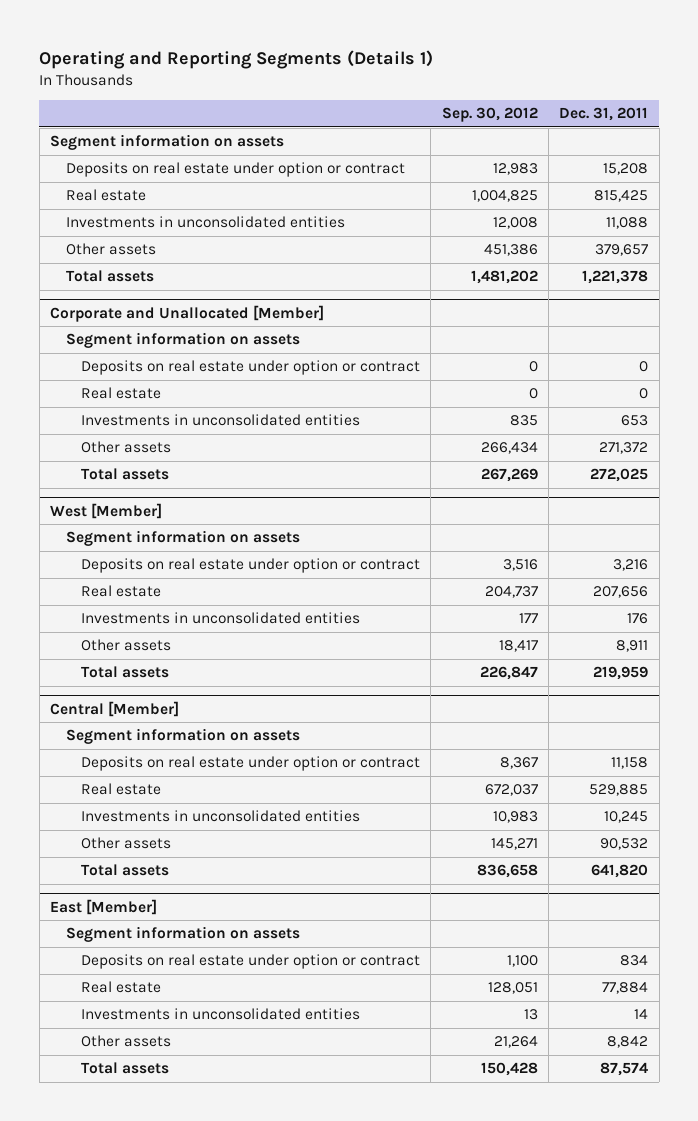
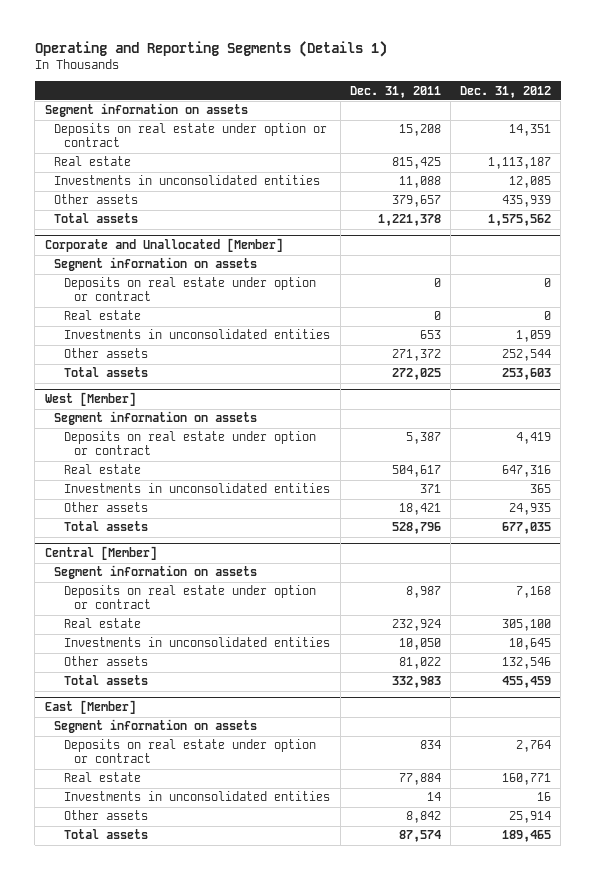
- | Sep. 30, 2012 | Dec. 31, 2011
+ | Dec. 31, 2011 | Dec. 31, 2012
@ West [Member]
- Deposits on real estate under option or contract | 3,516 | 3,216
- Real estate | 204,737 | 207,656
- Investments in unconsolidated entities | 177 | 176
- Other assets | 18,417 | 8,911
- Total assets | 226,847 | 219,959
+ Deposits on real estate under option or contract | 5,387 | 4,419
+ Real estate | 504,617 | 647,316
+ Investments in unconsolidated entities | 371 | 365
+ Other assets | 18,421 | 24,935
+ Total assets | 528,796 | 677,035
@ Central [Member]
- Deposits on real estate under option or contract | 8,367 | 11,158
- Real estate | 672,037 | 529,885
- Investments in unconsolidated entities | 10,983 | 10,245
- Other assets | 145,271 | 90,532
- Total assets | 836,658 | 641,820
+ Deposits on real estate under option or contract | 8,987 | 7,168
+ Real estate | 232,924 | 305,100
+ Investments in unconsolidated entities | 10,050 | 10,645
+ Other assets | 81,022 | 132,546
+ Total assets | 332,983 | 455,459

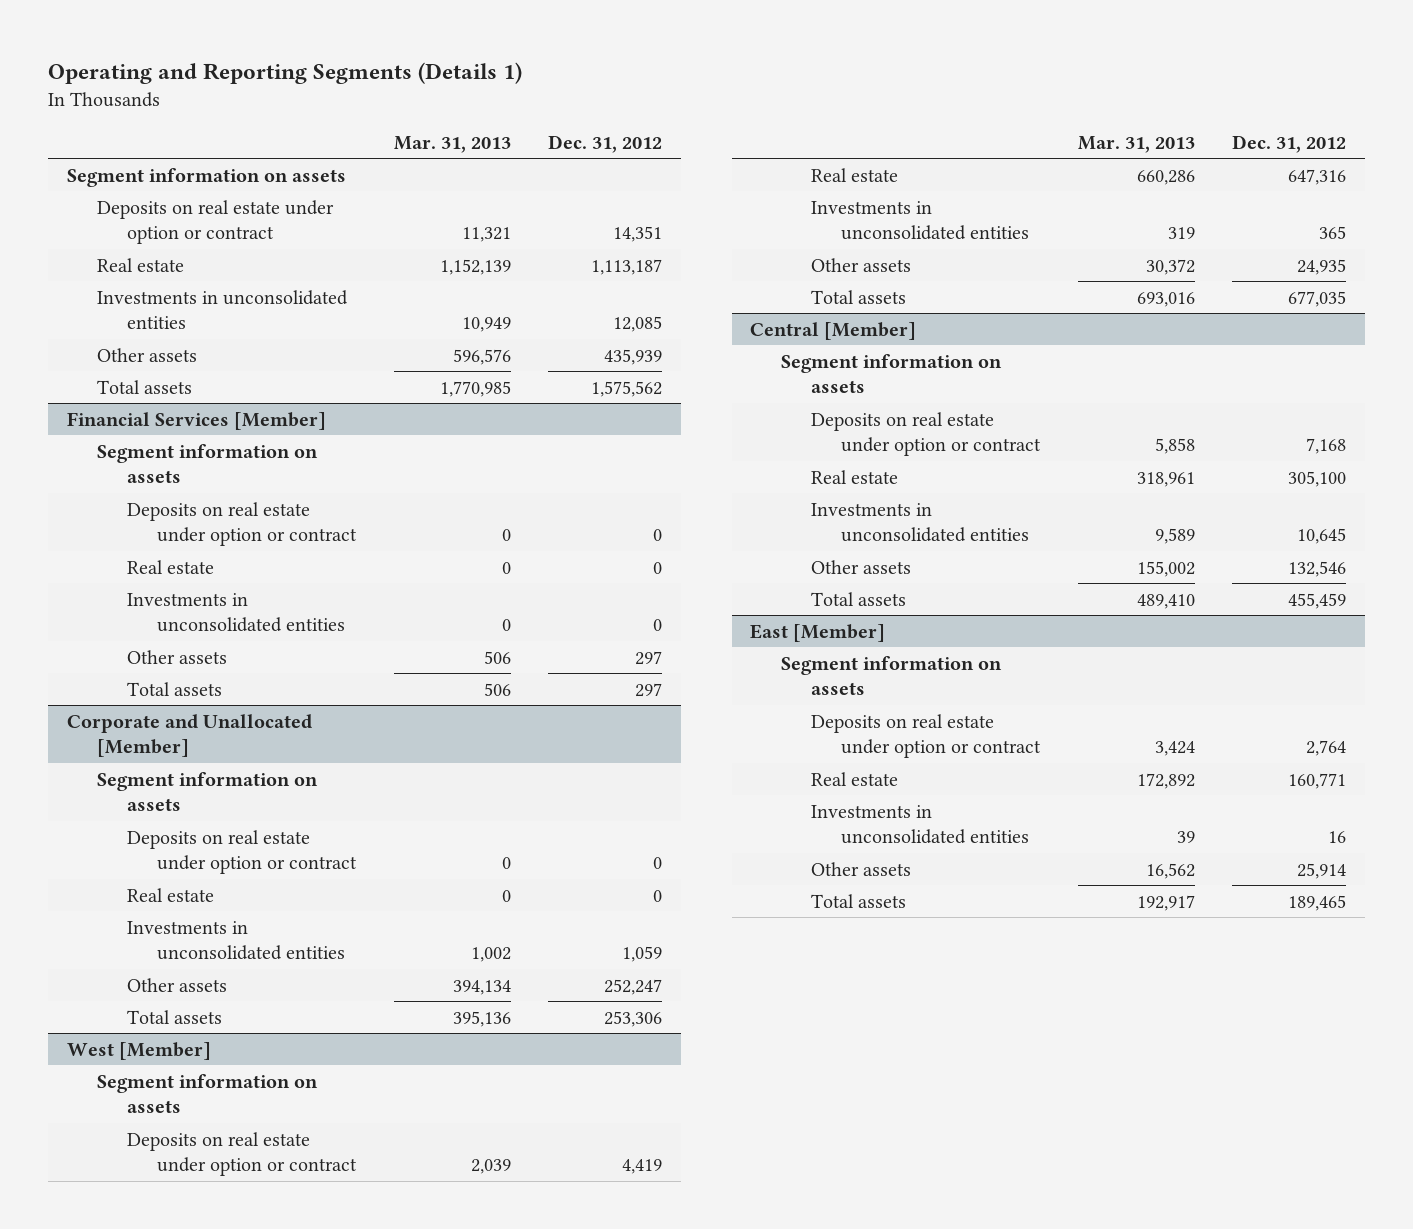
- | Dec. 31, 2011 | Dec. 31, 2012
+ | Mar. 31, 2013 | Dec. 31, 2012
+ Financial Services [Member]
+ Segment information on assets
+ Deposits on real estate under option or contract | 0 | 0
+ Real estate | 0 | 0
+ Investments in unconsolidated entities | 0 | 0
+ Other assets | 506 | 297
+ Total assets | 506 | 297
@ Corporate and Unallocated [Member]
- Other assets | 271,372 | 252,544
- Total assets | 272,025 | 253,603
+ Other assets | 394,134 | 252,247
+ Total assets | 395,136 | 253,306

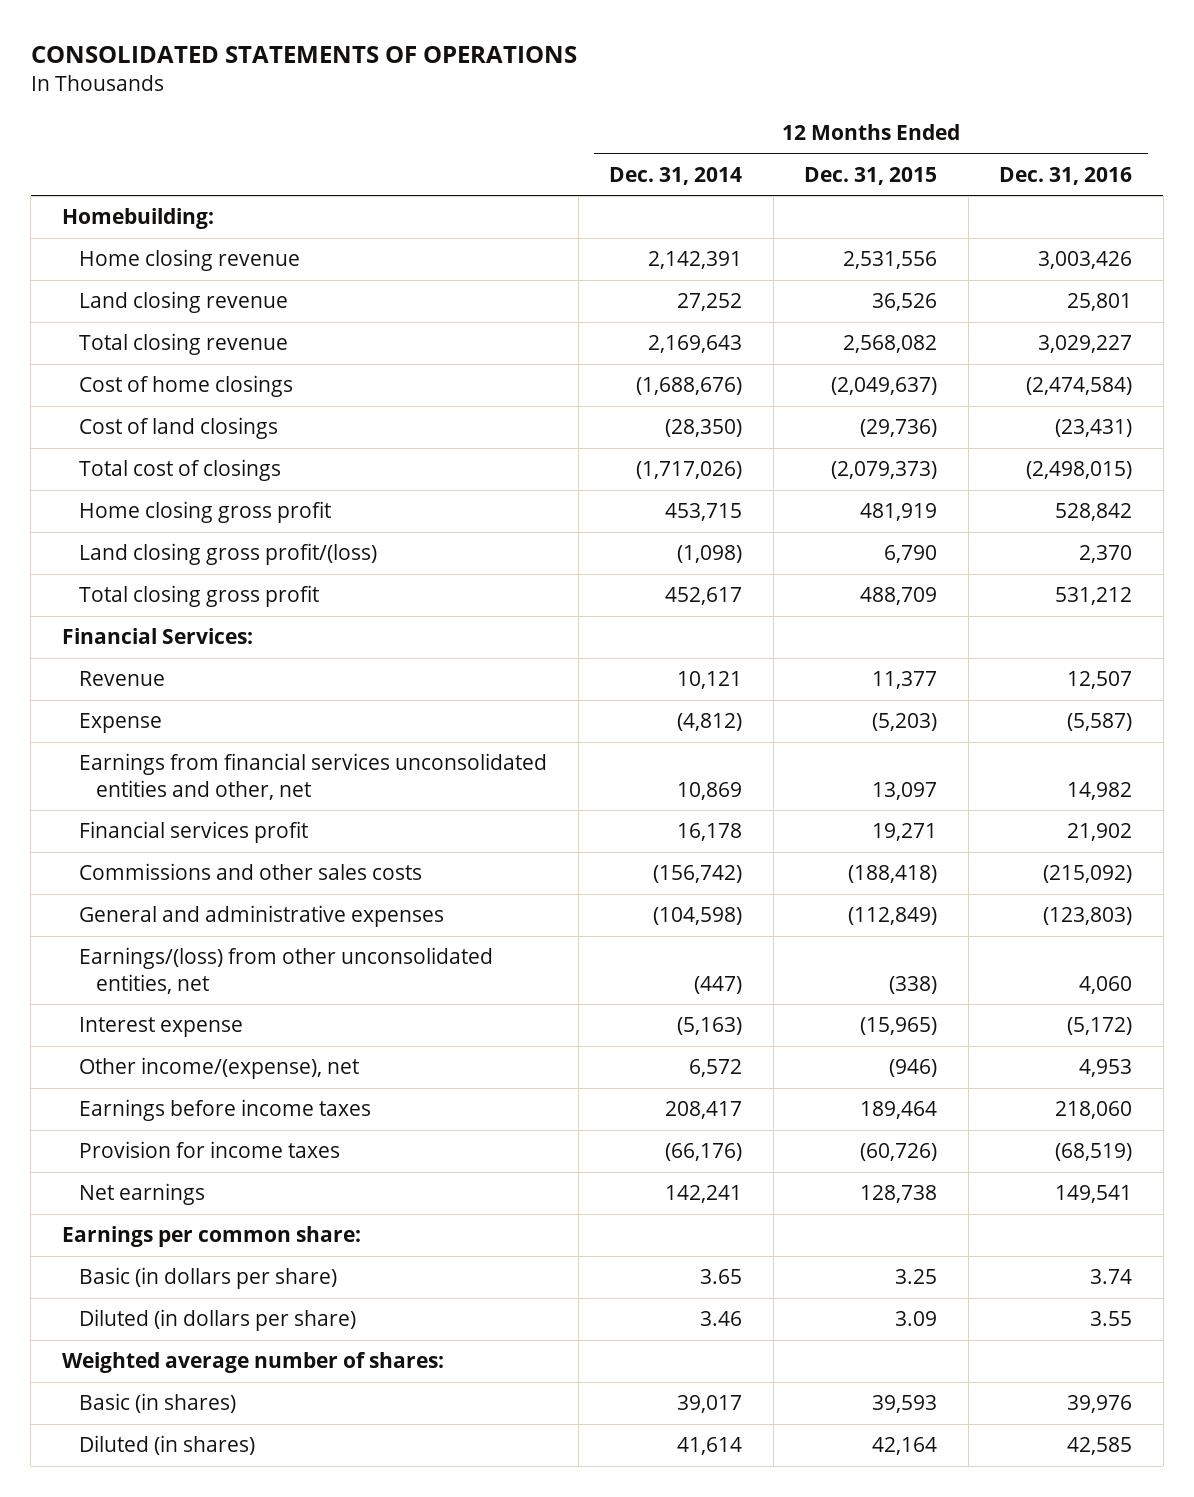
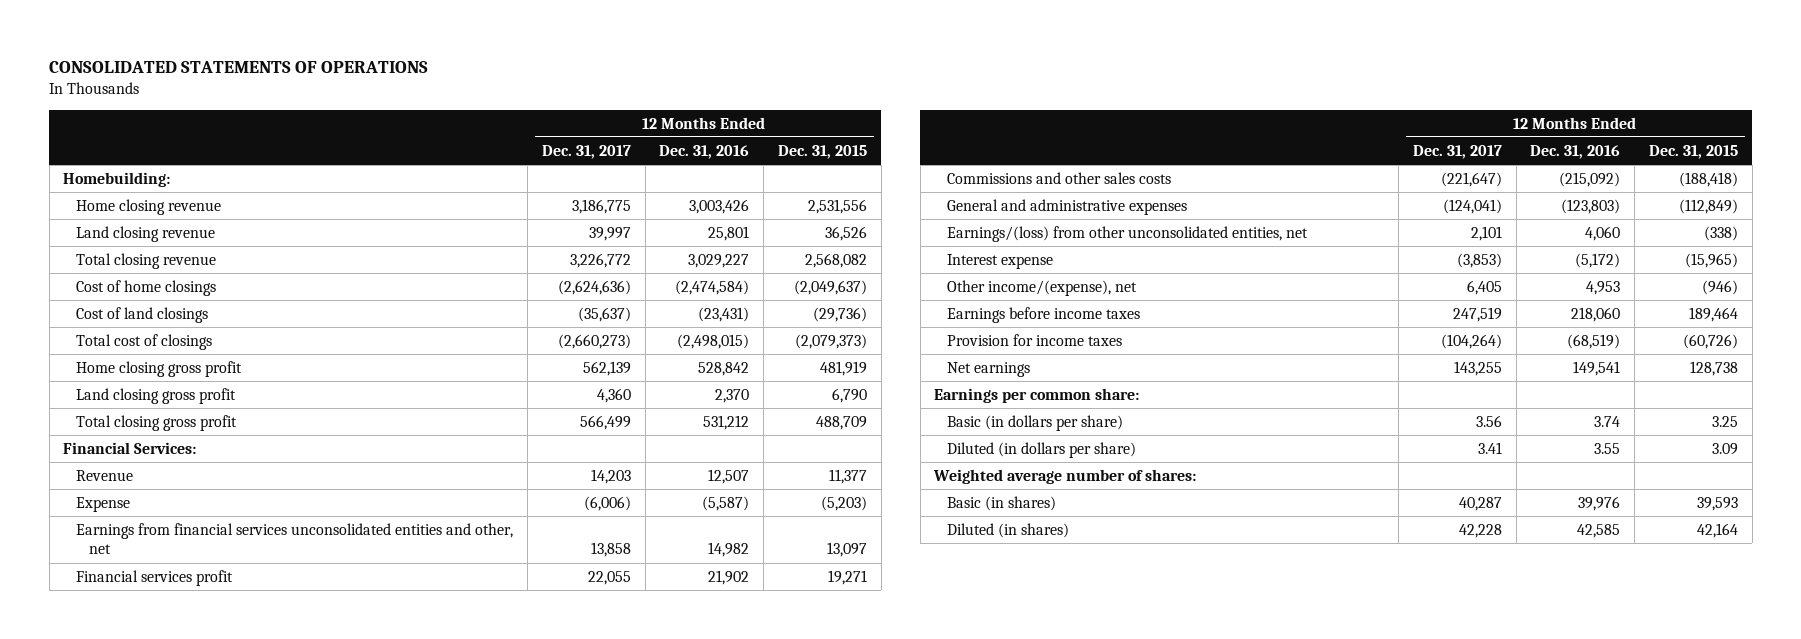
- | 12 Months Ended Dec. 31, 2014 | 12 Months Ended Dec. 31, 2015 | 12 Months Ended Dec. 31, 2016
+ | 12 Months Ended Dec. 31, 2017 | 12 Months Ended Dec. 31, 2016 | 12 Months Ended Dec. 31, 2015
- Land closing gross profit/(loss) | (1,098) | 6,790 | 2,370
+ Land closing gross profit | 4,360 | 2,370 | 6,790

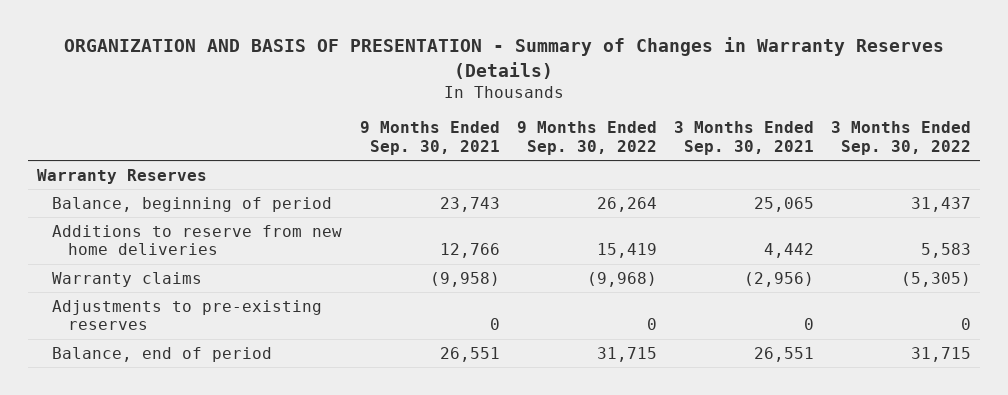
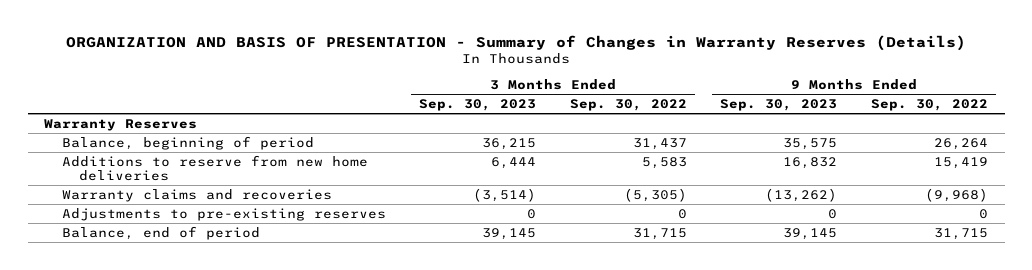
- | 9 Months Ended Sep. 30, 2021 | 9 Months Ended Sep. 30, 2022 | 3 Months Ended Sep. 30, 2021 | 3 Months Ended Sep. 30, 2022
+ | 3 Months Ended Sep. 30, 2023 | 3 Months Ended Sep. 30, 2022 | 9 Months Ended Sep. 30, 2023 | 9 Months Ended Sep. 30, 2022
- Warranty claims | (9,958) | (9,968) | (2,956) | (5,305)
+ Warranty claims and recoveries | (3,514) | (5,305) | (13,262) | (9,968)

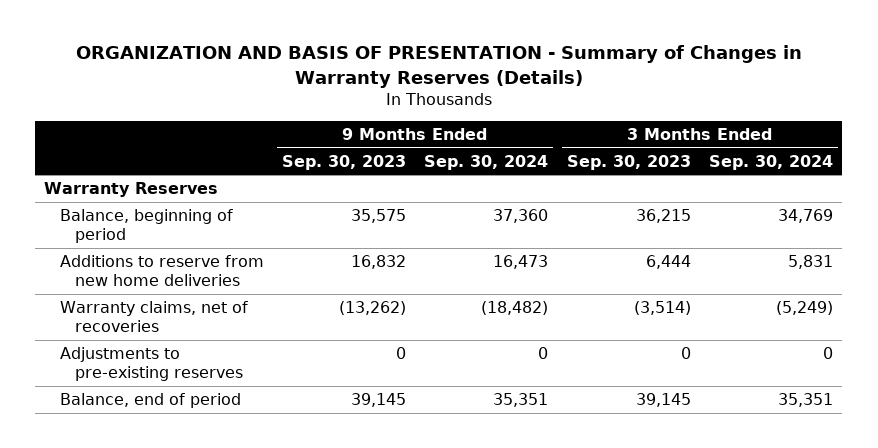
- | 3 Months Ended Sep. 30, 2023 | 3 Months Ended Sep. 30, 2022 | 9 Months Ended Sep. 30, 2023 | 9 Months Ended Sep. 30, 2022
+ | 9 Months Ended Sep. 30, 2023 | 9 Months Ended Sep. 30, 2024 | 3 Months Ended Sep. 30, 2023 | 3 Months Ended Sep. 30, 2024
- Warranty claims and recoveries | (3,514) | (5,305) | (13,262) | (9,968)
+ Warranty claims, net of recoveries | (13,262) | (18,482) | (3,514) | (5,249)

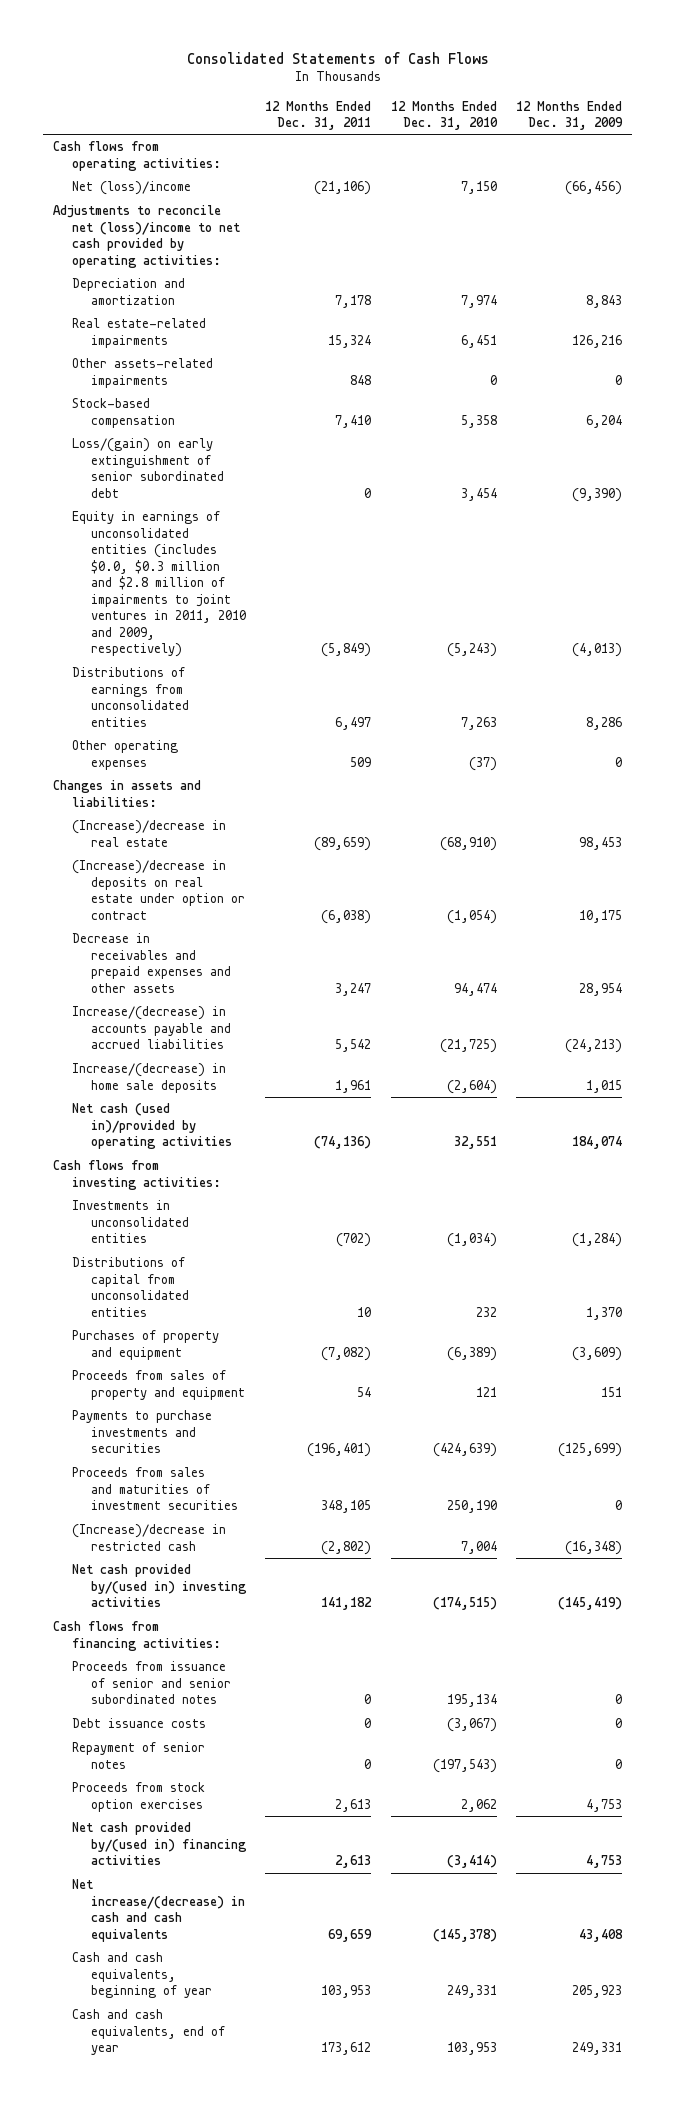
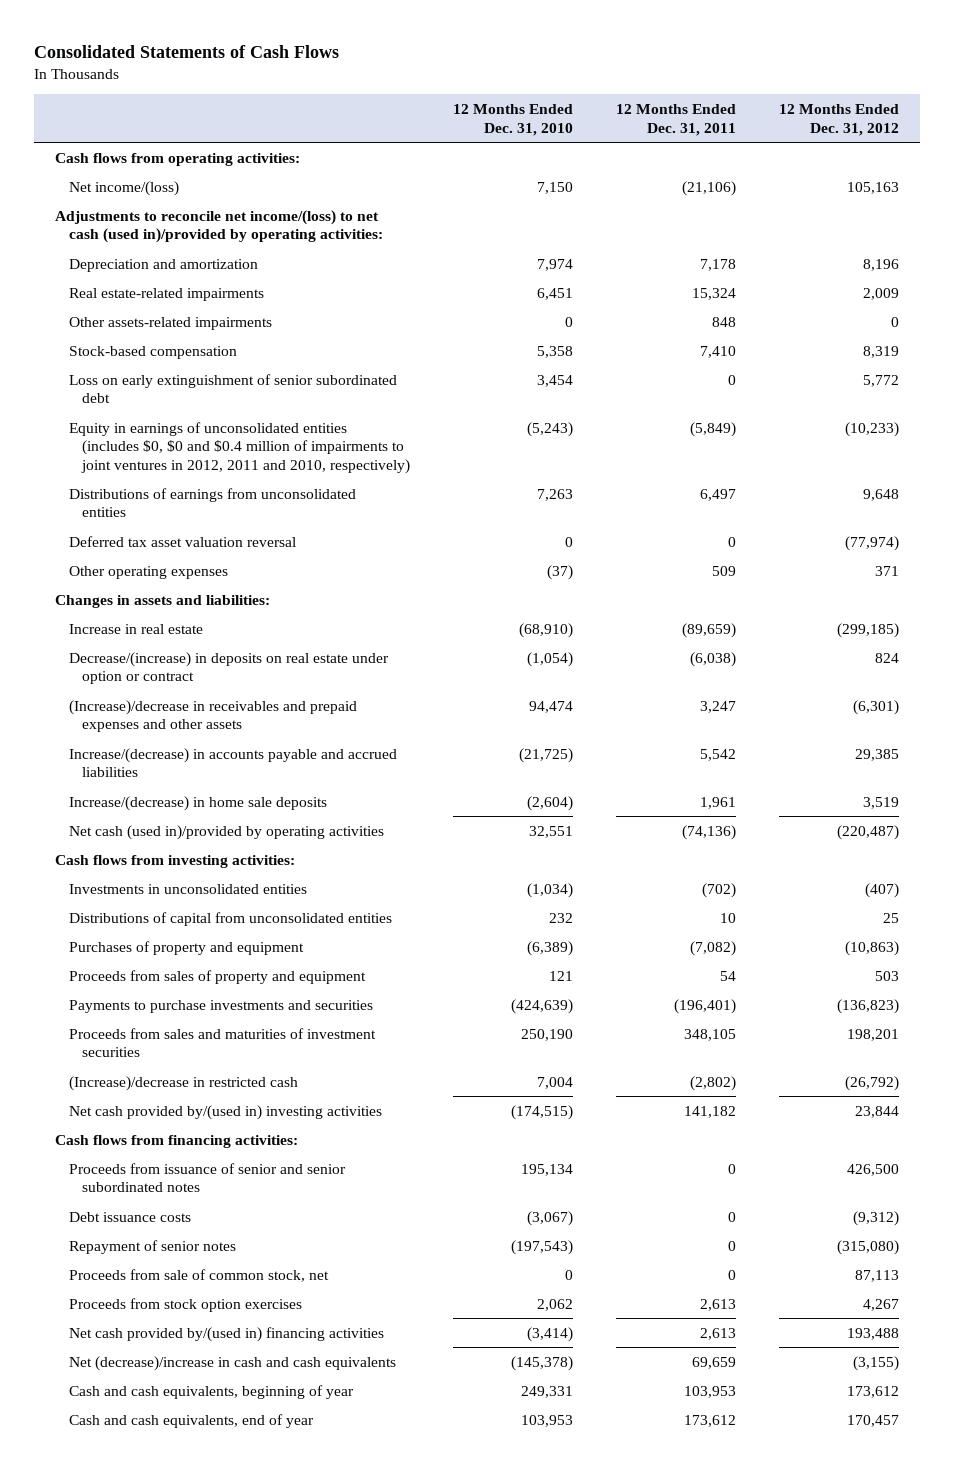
- | 12 Months Ended Dec. 31, 2011 | 12 Months Ended Dec. 31, 2010 | 12 Months Ended Dec. 31, 2009
+ | 12 Months Ended Dec. 31, 2010 | 12 Months Ended Dec. 31, 2011 | 12 Months Ended Dec. 31, 2012
- Net (loss)/income | (21,106) | 7,150 | (66,456)
- Adjustments to reconcile net (loss)/income to net cash provided by operating activities:
+ Net income/(loss) | 7,150 | (21,106) | 105,163
+ Adjustments to reconcile net income/(loss) to net cash (used in)/provided by operating activities:
- Loss/(gain) on early extinguishment of senior subordinated debt | 0 | 3,454 | (9,390)
- Equity in earnings of unconsolidated entities (includes $0.0, $0.3 million and $2.8 million of impairments to joint ventures in 2011, 2010 and 2009, respectively) | (5,849) | (5,243) | (4,013)
+ Loss on early extinguishment of senior subordinated debt | 3,454 | 0 | 5,772
+ Equity in earnings of unconsolidated entities (includes $0, $0 and $0.4 million of impairments to joint ventures in 2012, 2011 and 2010, respectively) | (5,243) | (5,849) | (10,233)
+ Deferred tax asset valuation reversal | 0 | 0 | (77,974)
- (Increase)/decrease in real estate | (89,659) | (68,910) | 98,453
- (Increase)/decrease in deposits on real estate under option or contract | (6,038) | (1,054) | 10,175
- Decrease in receivables and prepaid expenses and other assets | 3,247 | 94,474 | 28,954
+ Increase in real estate | (68,910) | (89,659) | (299,185)
+ Decrease/(increase) in deposits on real estate under option or contract | (1,054) | (6,038) | 824
+ (Increase)/decrease in receivables and prepaid expenses and other assets | 94,474 | 3,247 | (6,301)
+ Proceeds from sale of common stock, net | 0 | 0 | 87,113
- Net increase/(decrease) in cash and cash equivalents | 69,659 | (145,378) | 43,408
+ Net (decrease)/increase in cash and cash equivalents | (145,378) | 69,659 | (3,155)

